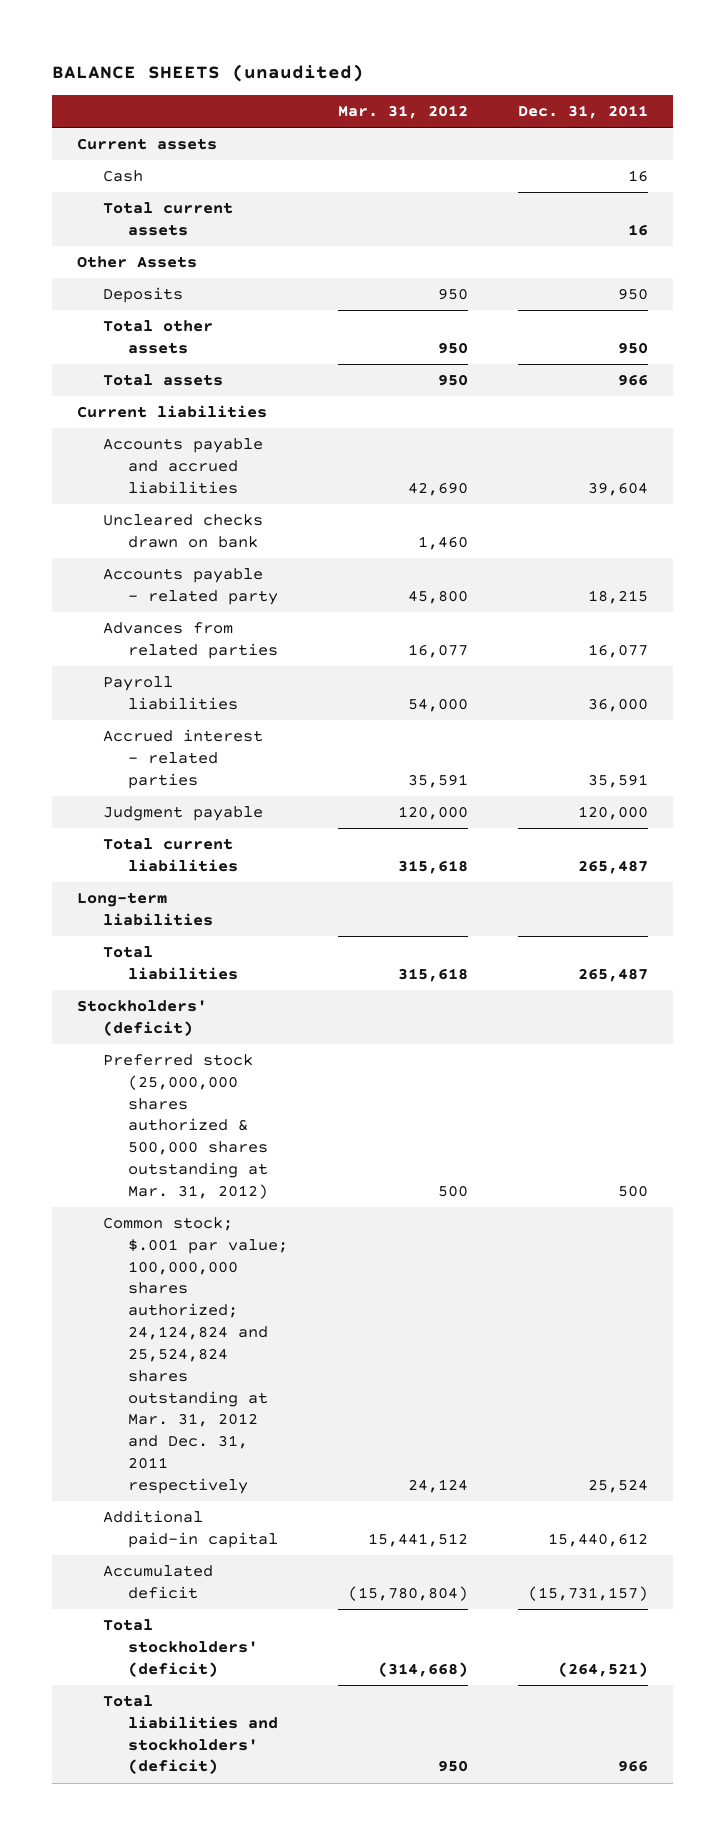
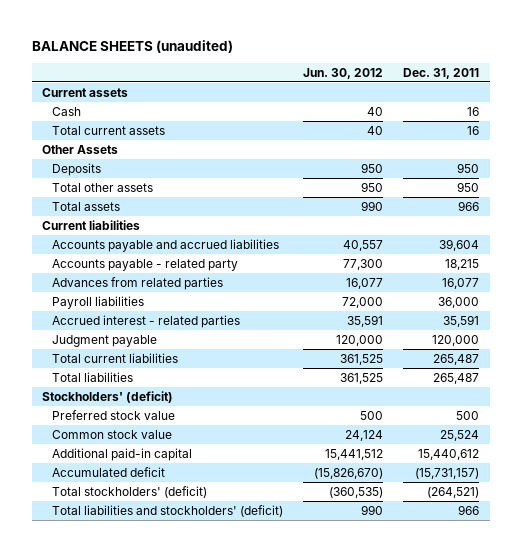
- | Mar. 31, 2012 | Dec. 31, 2011
+ | Jun. 30, 2012 | Dec. 31, 2011
- Uncleared checks drawn on bank | 1,460 |
- Long-term liabilities
- Preferred stock (25,000,000 shares authorized & 500,000 shares outstanding at Mar. 31, 2012) | 500 | 500
- Common stock; $.001 par value; 100,000,000 shares authorized; 24,124,824 and 25,524,824 shares outstanding at Mar. 31, 2012 and Dec. 31, 2011 respectively | 24,124 | 25,524
+ Preferred stock value | 500 | 500
+ Common stock value | 24,124 | 25,524

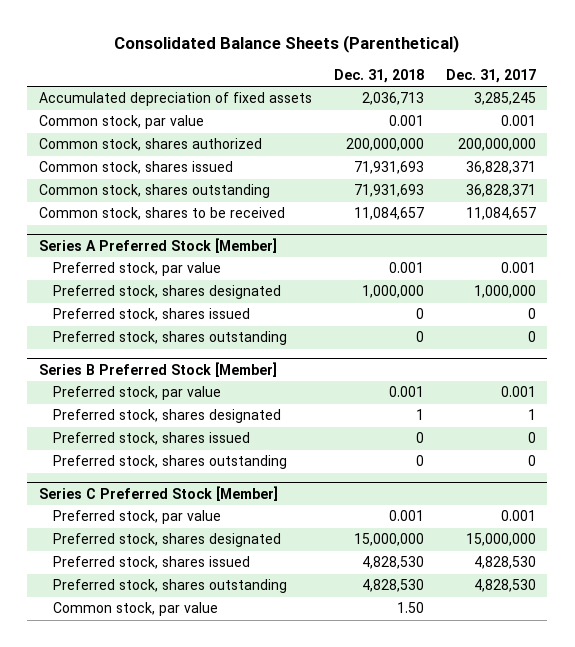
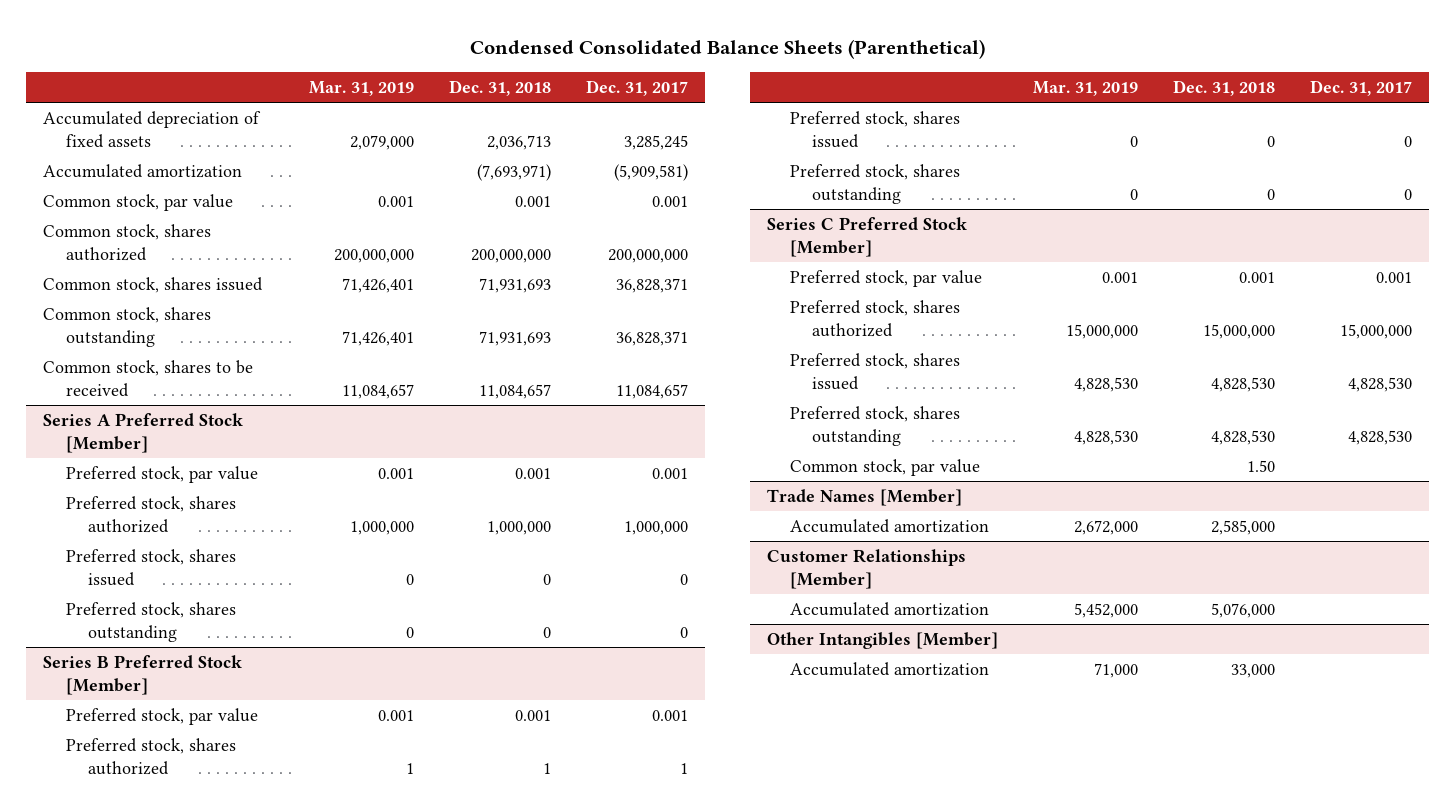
- Consolidated Balance Sheets (Parenthetical)
+ Condensed Consolidated Balance Sheets (Parenthetical)
- | Dec. 31, 2018 | Dec. 31, 2017
+ | Mar. 31, 2019 | Dec. 31, 2018 | Dec. 31, 2017
+ Accumulated amortization | | (7,693,971) | (5,909,581)
@ Series A Preferred Stock [Member]
- Preferred stock, shares designated | 1,000,000 | 1,000,000
+ Preferred stock, shares authorized | 1,000,000 | 1,000,000 | 1,000,000
@ Series B Preferred Stock [Member]
- Preferred stock, shares designated | 1 | 1
+ Preferred stock, shares authorized | 1 | 1 | 1
@ Series C Preferred Stock [Member]
- Preferred stock, shares designated | 15,000,000 | 15,000,000
+ Preferred stock, shares authorized | 15,000,000 | 15,000,000 | 15,000,000
+ Trade Names [Member]
+ Accumulated amortization | 2,672,000 | 2,585,000 |
+ Customer Relationships [Member]
+ Accumulated amortization | 5,452,000 | 5,076,000 |
+ Other Intangibles [Member]
+ Accumulated amortization | 71,000 | 33,000 |

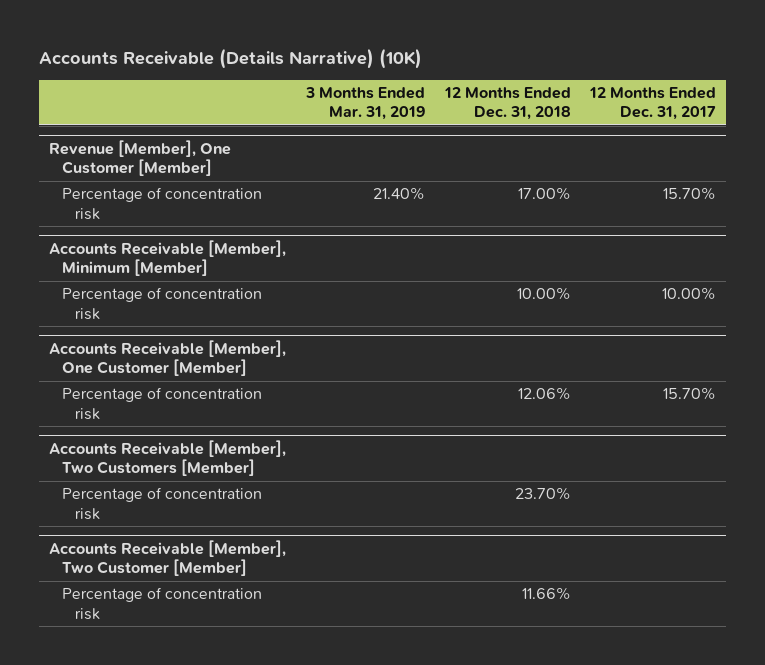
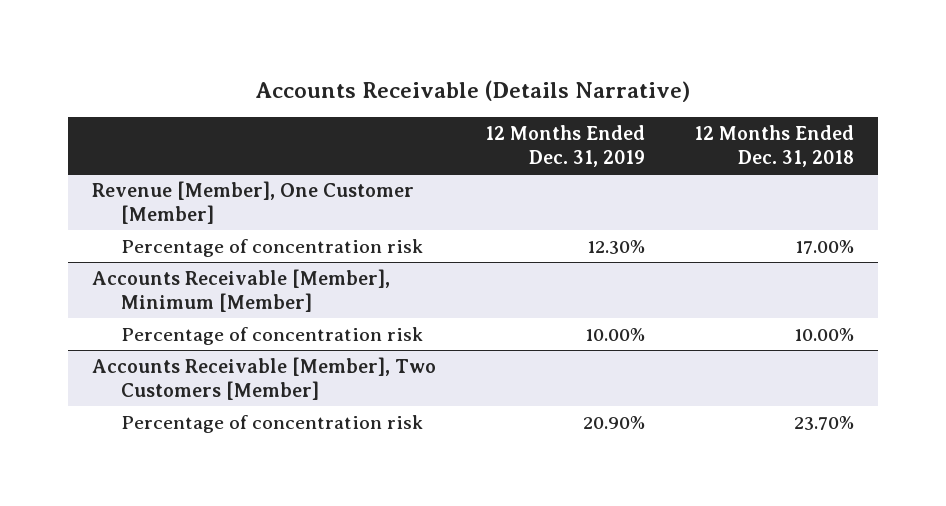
- Accounts Receivable (Details Narrative) (10K)
+ Accounts Receivable (Details Narrative)
- | 3 Months Ended Mar. 31, 2019 | 12 Months Ended Dec. 31, 2018 | 12 Months Ended Dec. 31, 2017
+ | 12 Months Ended Dec. 31, 2019 | 12 Months Ended Dec. 31, 2018
- Accounts Receivable [Member], One Customer [Member]
- Percentage of concentration risk | | 12.06% | 15.70%
- Accounts Receivable [Member], Two Customer [Member]
- Percentage of concentration risk | | 11.66% |

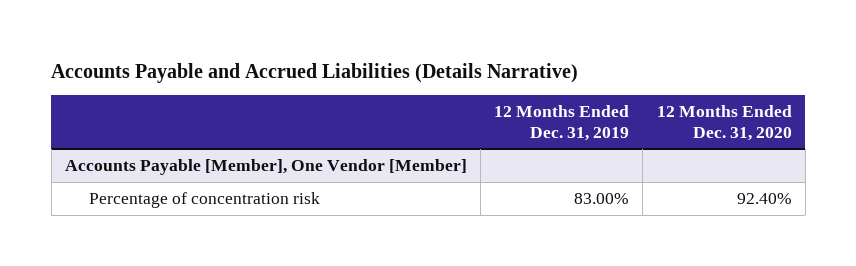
- Accounts Receivable (Details Narrative)
+ Accounts Payable and Accrued Liabilities (Details Narrative)
- | 12 Months Ended Dec. 31, 2019 | 12 Months Ended Dec. 31, 2018
+ | 12 Months Ended Dec. 31, 2019 | 12 Months Ended Dec. 31, 2020
- Revenue [Member], One Customer [Member]
- Percentage of concentration risk | 12.30% | 17.00%
- Accounts Receivable [Member], Minimum [Member]
- Percentage of concentration risk | 10.00% | 10.00%
- Accounts Receivable [Member], Two Customers [Member]
- Percentage of concentration risk | 20.90% | 23.70%
+ Accounts Payable [Member], One Vendor [Member]
+ Percentage of concentration risk | 83.00% | 92.40%

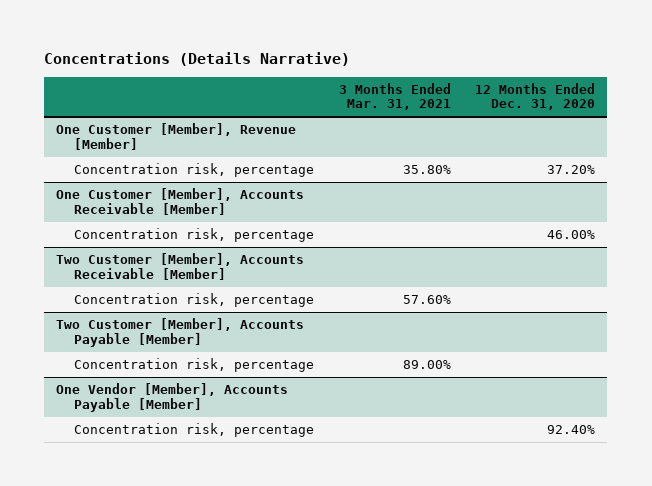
- Accounts Payable and Accrued Liabilities (Details Narrative)
+ Concentrations (Details Narrative)
- | 12 Months Ended Dec. 31, 2019 | 12 Months Ended Dec. 31, 2020
+ | 3 Months Ended Mar. 31, 2021 | 12 Months Ended Dec. 31, 2020
- Accounts Payable [Member], One Vendor [Member]
- Percentage of concentration risk | 83.00% | 92.40%
+ One Customer [Member], Revenue [Member]
+ Concentration risk, percentage | 35.80% | 37.20%
+ One Customer [Member], Accounts Receivable [Member]
+ Concentration risk, percentage | | 46.00%
+ Two Customer [Member], Accounts Receivable [Member]
+ Concentration risk, percentage | 57.60% |
+ Two Customer [Member], Accounts Payable [Member]
+ Concentration risk, percentage | 89.00% |
+ One Vendor [Member], Accounts Payable [Member]
+ Concentration risk, percentage | | 92.40%

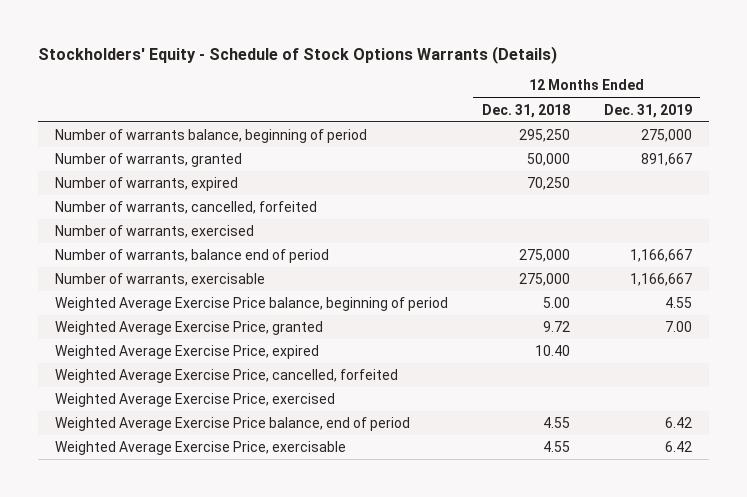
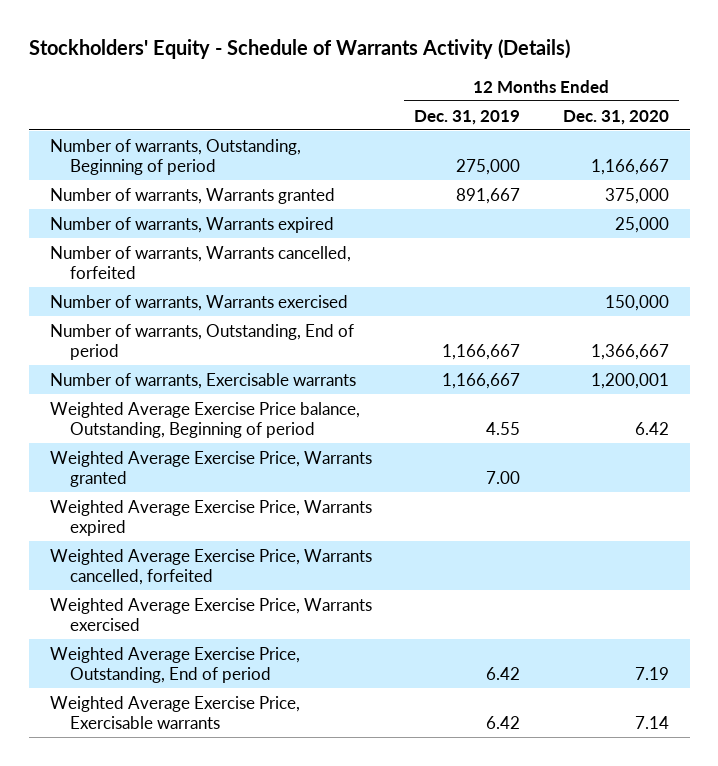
- Stockholders' Equity - Schedule of Stock Options Warrants (Details)
+ Stockholders' Equity - Schedule of Warrants Activity (Details)
- | 12 Months Ended Dec. 31, 2018 | 12 Months Ended Dec. 31, 2019
+ | 12 Months Ended Dec. 31, 2019 | 12 Months Ended Dec. 31, 2020
- Number of warrants balance, beginning of period | 295,250 | 275,000
- Number of warrants, granted | 50,000 | 891,667
- Number of warrants, expired | 70,250 |
- Number of warrants, cancelled, forfeited
- Number of warrants, exercised
- Number of warrants, balance end of period | 275,000 | 1,166,667
- Number of warrants, exercisable | 275,000 | 1,166,667
- Weighted Average Exercise Price balance, beginning of period | 5.00 | 4.55
- Weighted Average Exercise Price, granted | 9.72 | 7.00
- Weighted Average Exercise Price, expired | 10.40 |
- Weighted Average Exercise Price, cancelled, forfeited
- Weighted Average Exercise Price, exercised
- Weighted Average Exercise Price balance, end of period | 4.55 | 6.42
- Weighted Average Exercise Price, exercisable | 4.55 | 6.42
+ Number of warrants, Outstanding, Beginning of period | 275,000 | 1,166,667
+ Number of warrants, Warrants granted | 891,667 | 375,000
+ Number of warrants, Warrants expired | | 25,000
+ Number of warrants, Warrants cancelled, forfeited
+ Number of warrants, Warrants exercised | | 150,000
+ Number of warrants, Outstanding, End of period | 1,166,667 | 1,366,667
+ Number of warrants, Exercisable warrants | 1,166,667 | 1,200,001
+ Weighted Average Exercise Price balance, Outstanding, Beginning of period | 4.55 | 6.42
+ Weighted Average Exercise Price, Warrants granted | 7.00 |
+ Weighted Average Exercise Price, Warrants expired
+ Weighted Average Exercise Price, Warrants cancelled, forfeited
+ Weighted Average Exercise Price, Warrants exercised
+ Weighted Average Exercise Price, Outstanding, End of period | 6.42 | 7.19
+ Weighted Average Exercise Price, Exercisable warrants | 6.42 | 7.14

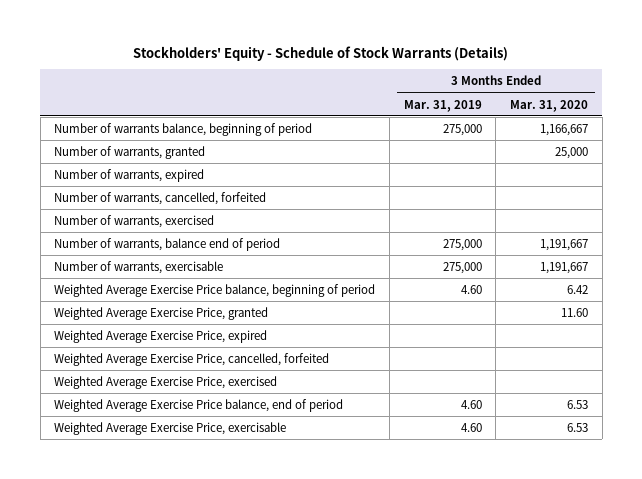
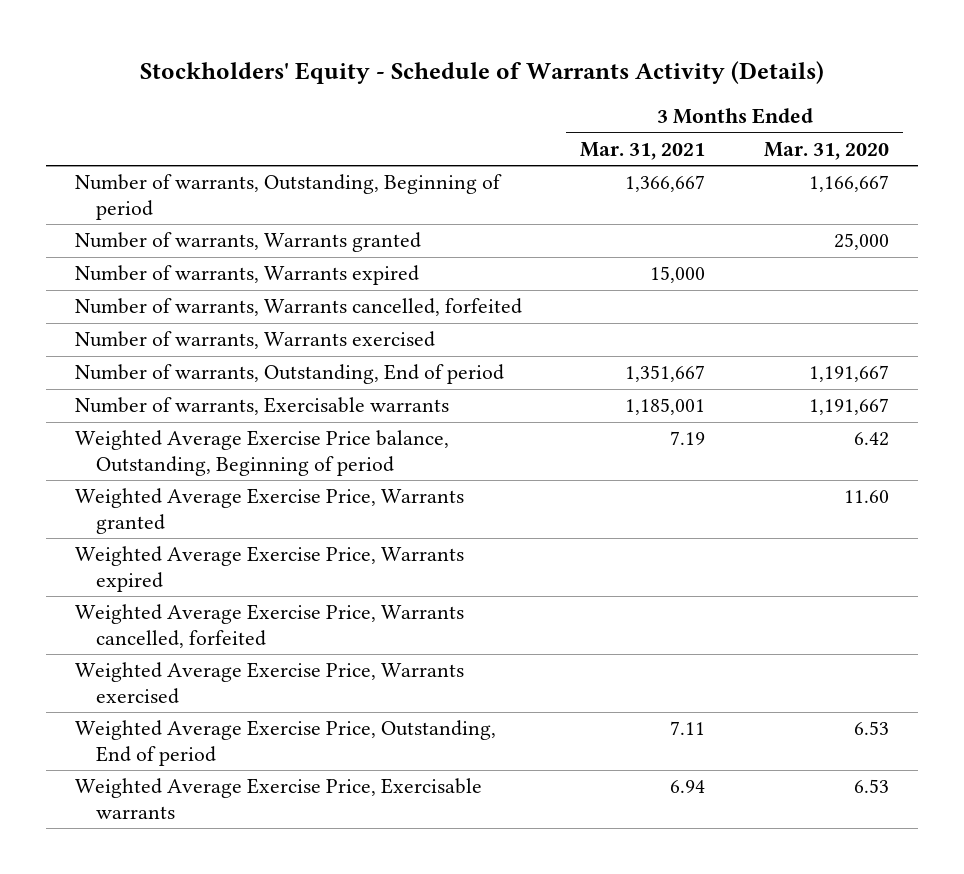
- Stockholders' Equity - Schedule of Stock Warrants (Details)
+ Stockholders' Equity - Schedule of Warrants Activity (Details)
- | 3 Months Ended Mar. 31, 2019 | 3 Months Ended Mar. 31, 2020
+ | 3 Months Ended Mar. 31, 2021 | 3 Months Ended Mar. 31, 2020
- Number of warrants balance, beginning of period | 275,000 | 1,166,667
- Number of warrants, granted | | 25,000
- Number of warrants, expired
- Number of warrants, cancelled, forfeited
- Number of warrants, exercised
- Number of warrants, balance end of period | 275,000 | 1,191,667
- Number of warrants, exercisable | 275,000 | 1,191,667
- Weighted Average Exercise Price balance, beginning of period | 4.60 | 6.42
- Weighted Average Exercise Price, granted | | 11.60
- Weighted Average Exercise Price, expired
- Weighted Average Exercise Price, cancelled, forfeited
- Weighted Average Exercise Price, exercised
- Weighted Average Exercise Price balance, end of period | 4.60 | 6.53
- Weighted Average Exercise Price, exercisable | 4.60 | 6.53
+ Number of warrants, Outstanding, Beginning of period | 1,366,667 | 1,166,667
+ Number of warrants, Warrants granted | | 25,000
+ Number of warrants, Warrants expired | 15,000 |
+ Number of warrants, Warrants cancelled, forfeited
+ Number of warrants, Warrants exercised
+ Number of warrants, Outstanding, End of period | 1,351,667 | 1,191,667
+ Number of warrants, Exercisable warrants | 1,185,001 | 1,191,667
+ Weighted Average Exercise Price balance, Outstanding, Beginning of period | 7.19 | 6.42
+ Weighted Average Exercise Price, Warrants granted | | 11.60
+ Weighted Average Exercise Price, Warrants expired
+ Weighted Average Exercise Price, Warrants cancelled, forfeited
+ Weighted Average Exercise Price, Warrants exercised
+ Weighted Average Exercise Price, Outstanding, End of period | 7.11 | 6.53
+ Weighted Average Exercise Price, Exercisable warrants | 6.94 | 6.53

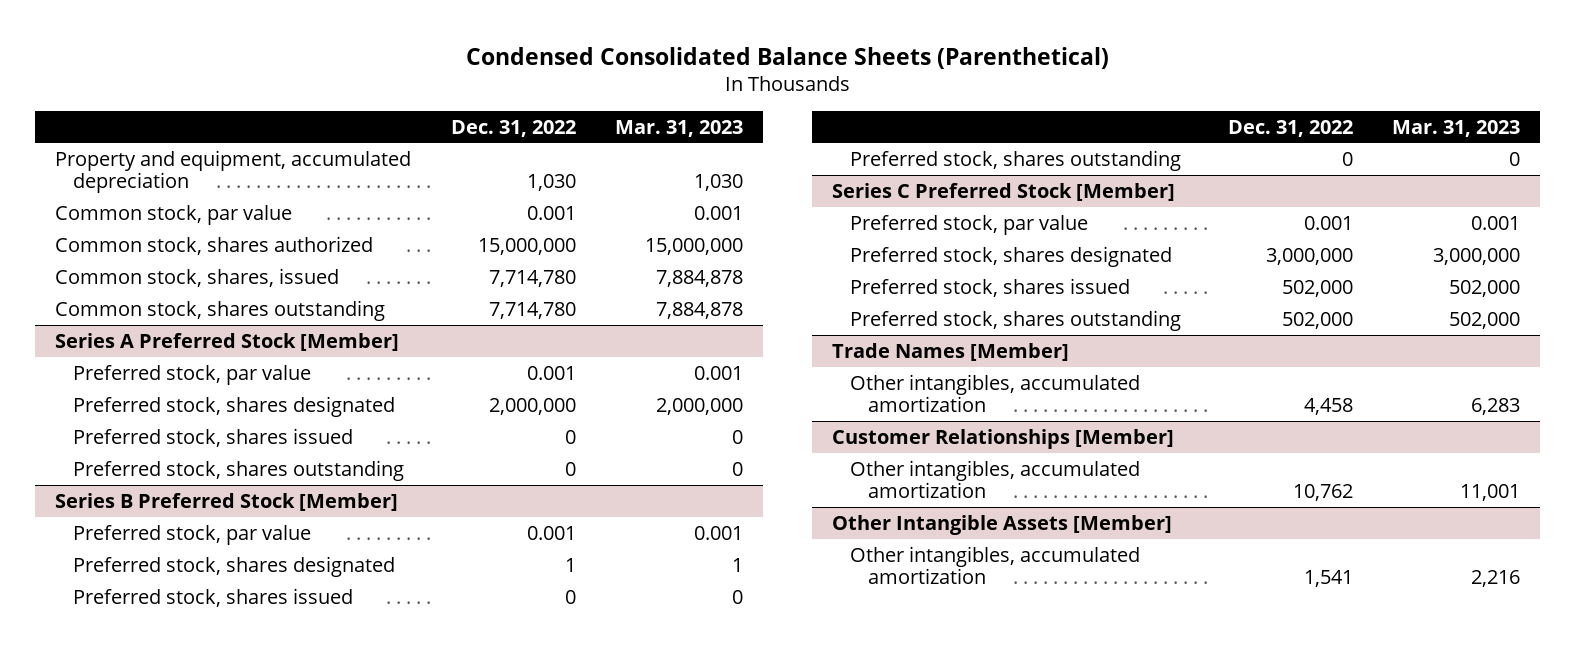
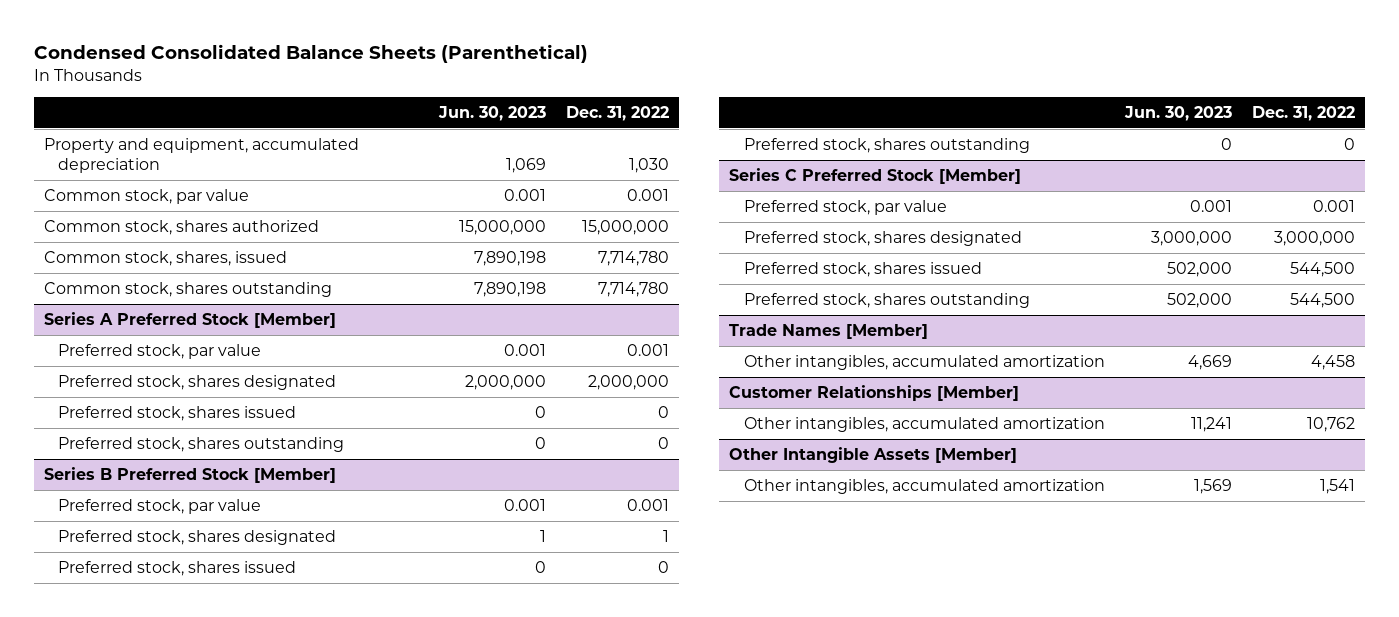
- | Dec. 31, 2022 | Mar. 31, 2023
+ | Jun. 30, 2023 | Dec. 31, 2022
@ Series C Preferred Stock [Member]
- Preferred stock, shares issued | 502,000 | 502,000
- Preferred stock, shares outstanding | 502,000 | 502,000
+ Preferred stock, shares issued | 502,000 | 544,500
+ Preferred stock, shares outstanding | 502,000 | 544,500

